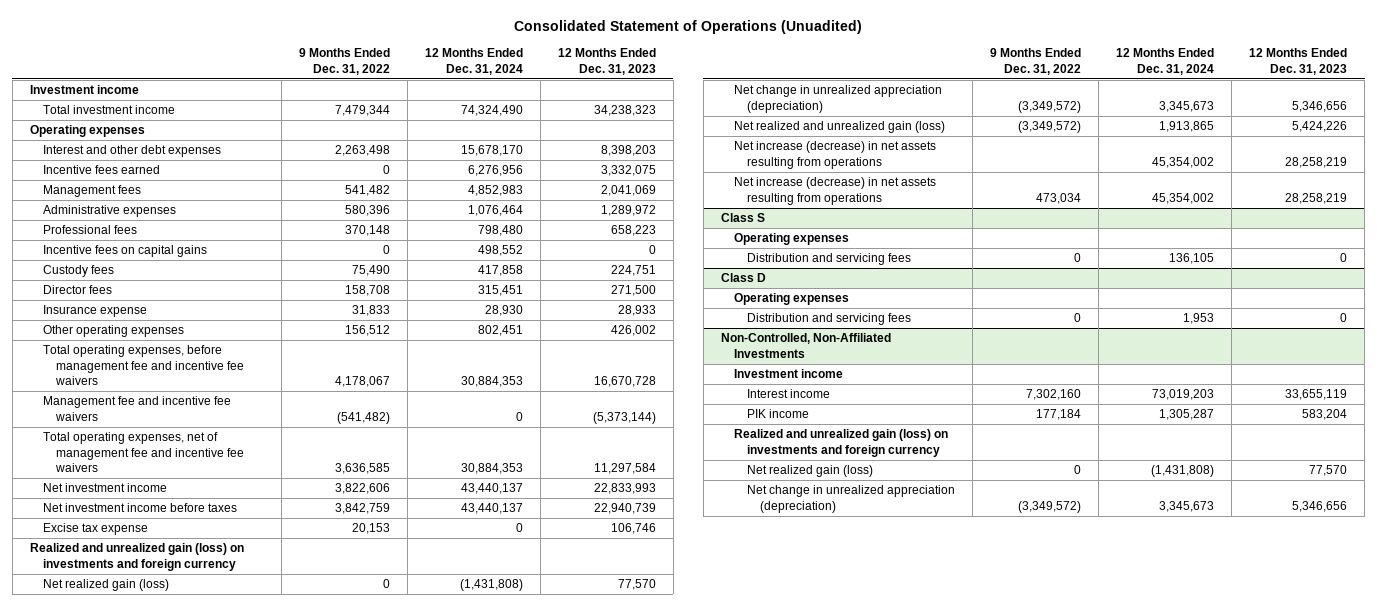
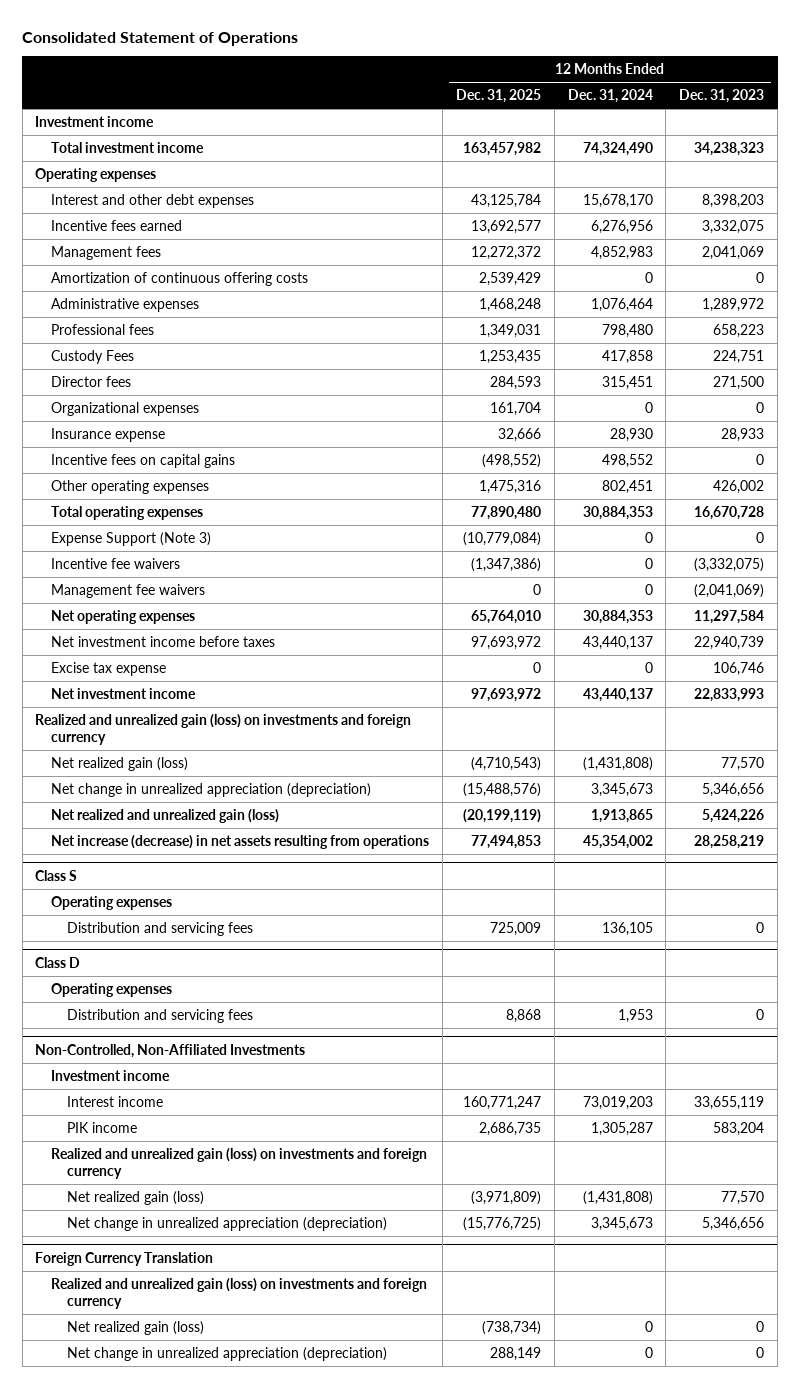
- Consolidated Statement of Operations (Unuadited)
+ Consolidated Statement of Operations
- | 9 Months Ended Dec. 31, 2022 | 12 Months Ended Dec. 31, 2024 | 12 Months Ended Dec. 31, 2023
+ | 12 Months Ended Dec. 31, 2025 | 12 Months Ended Dec. 31, 2024 | 12 Months Ended Dec. 31, 2023
+ Amortization of continuous offering costs | 2,539,429 | 0 | 0
- Custody fees | 75,490 | 417,858 | 224,751
+ Custody Fees | 1,253,435 | 417,858 | 224,751
+ Organizational expenses | 161,704 | 0 | 0
moved down: Incentive fees on capital gains | (498,552) | 498,552 | 0
- Total operating expenses, before management fee and incentive fee waivers | 4,178,067 | 30,884,353 | 16,670,728
- Management fee and incentive fee waivers | (541,482) | 0 | (5,373,144)
- Total operating expenses, net of management fee and incentive fee waivers | 3,636,585 | 30,884,353 | 11,297,584
+ Total operating expenses | 77,890,480 | 30,884,353 | 16,670,728
+ Expense Support (Note 3) | (10,779,084) | 0 | 0
+ Incentive fee waivers | (1,347,386) | 0 | (3,332,075)
+ Management fee waivers | 0 | 0 | (2,041,069)
+ Net operating expenses | 65,764,010 | 30,884,353 | 11,297,584
moved down: Net investment income | 97,693,972 | 43,440,137 | 22,833,993
- Net increase (decrease) in net assets resulting from operations | 473,034 | 45,354,002 | 28,258,219
+ Foreign Currency Translation
+ Realized and unrealized gain (loss) on investments and foreign currency
+ Net realized gain (loss) | (738,734) | 0 | 0
+ Net change in unrealized appreciation (depreciation) | 288,149 | 0 | 0

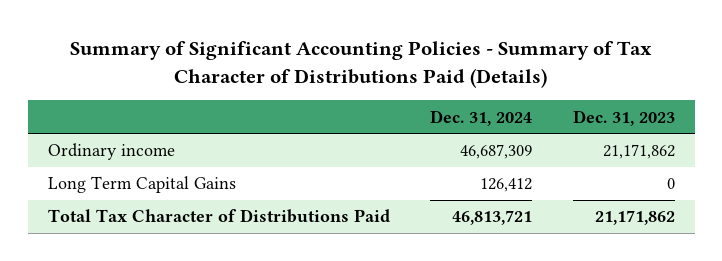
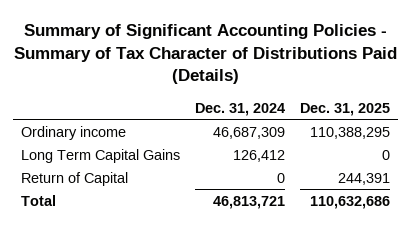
- | Dec. 31, 2024 | Dec. 31, 2023
+ | Dec. 31, 2024 | Dec. 31, 2025
- Total Tax Character of Distributions Paid | 46,813,721 | 21,171,862
+ Return of Capital | 0 | 244,391
+ Total | 46,813,721 | 110,632,686

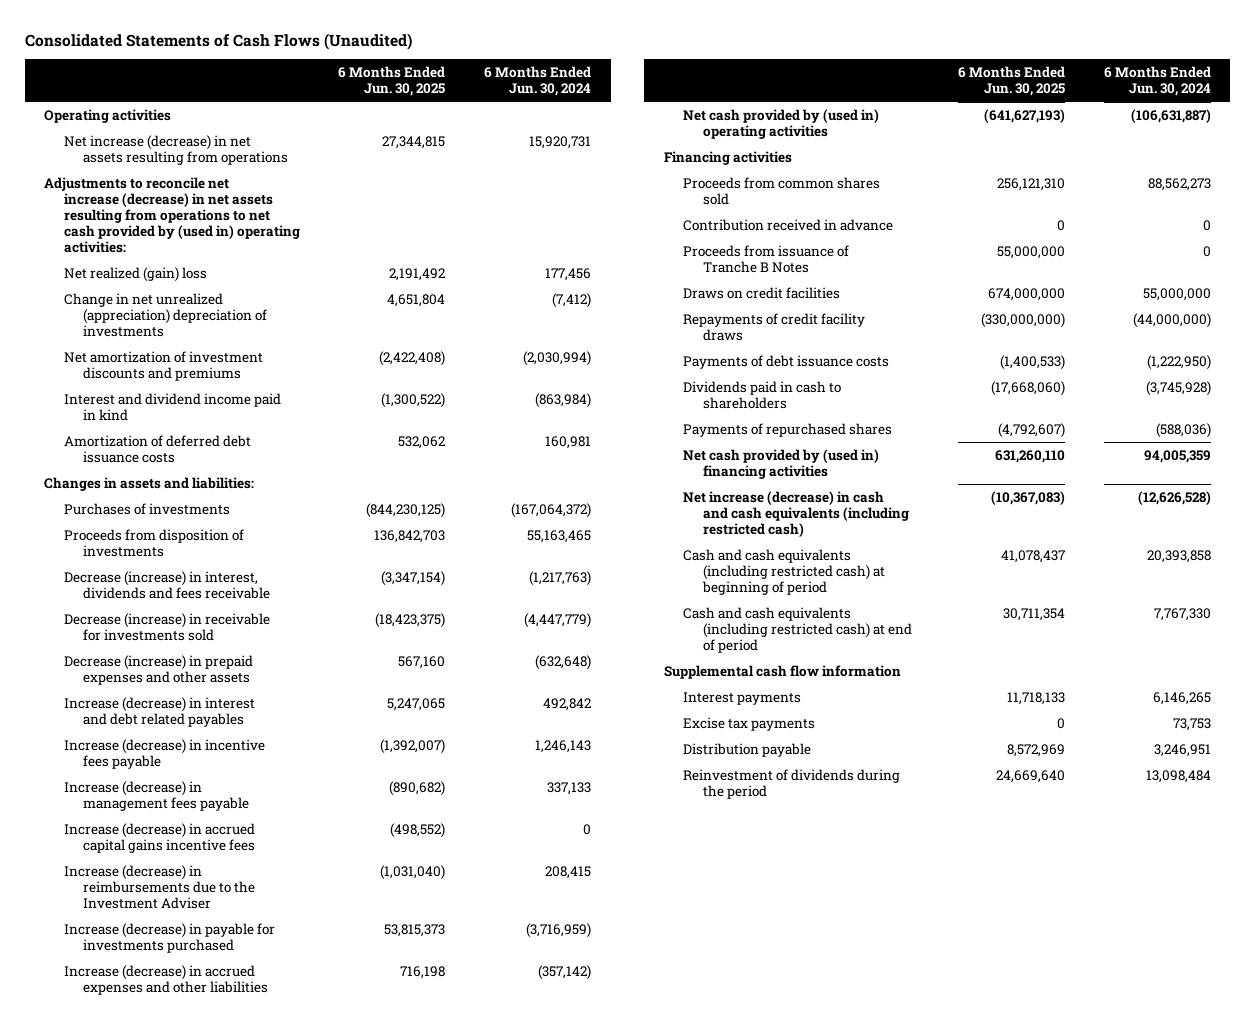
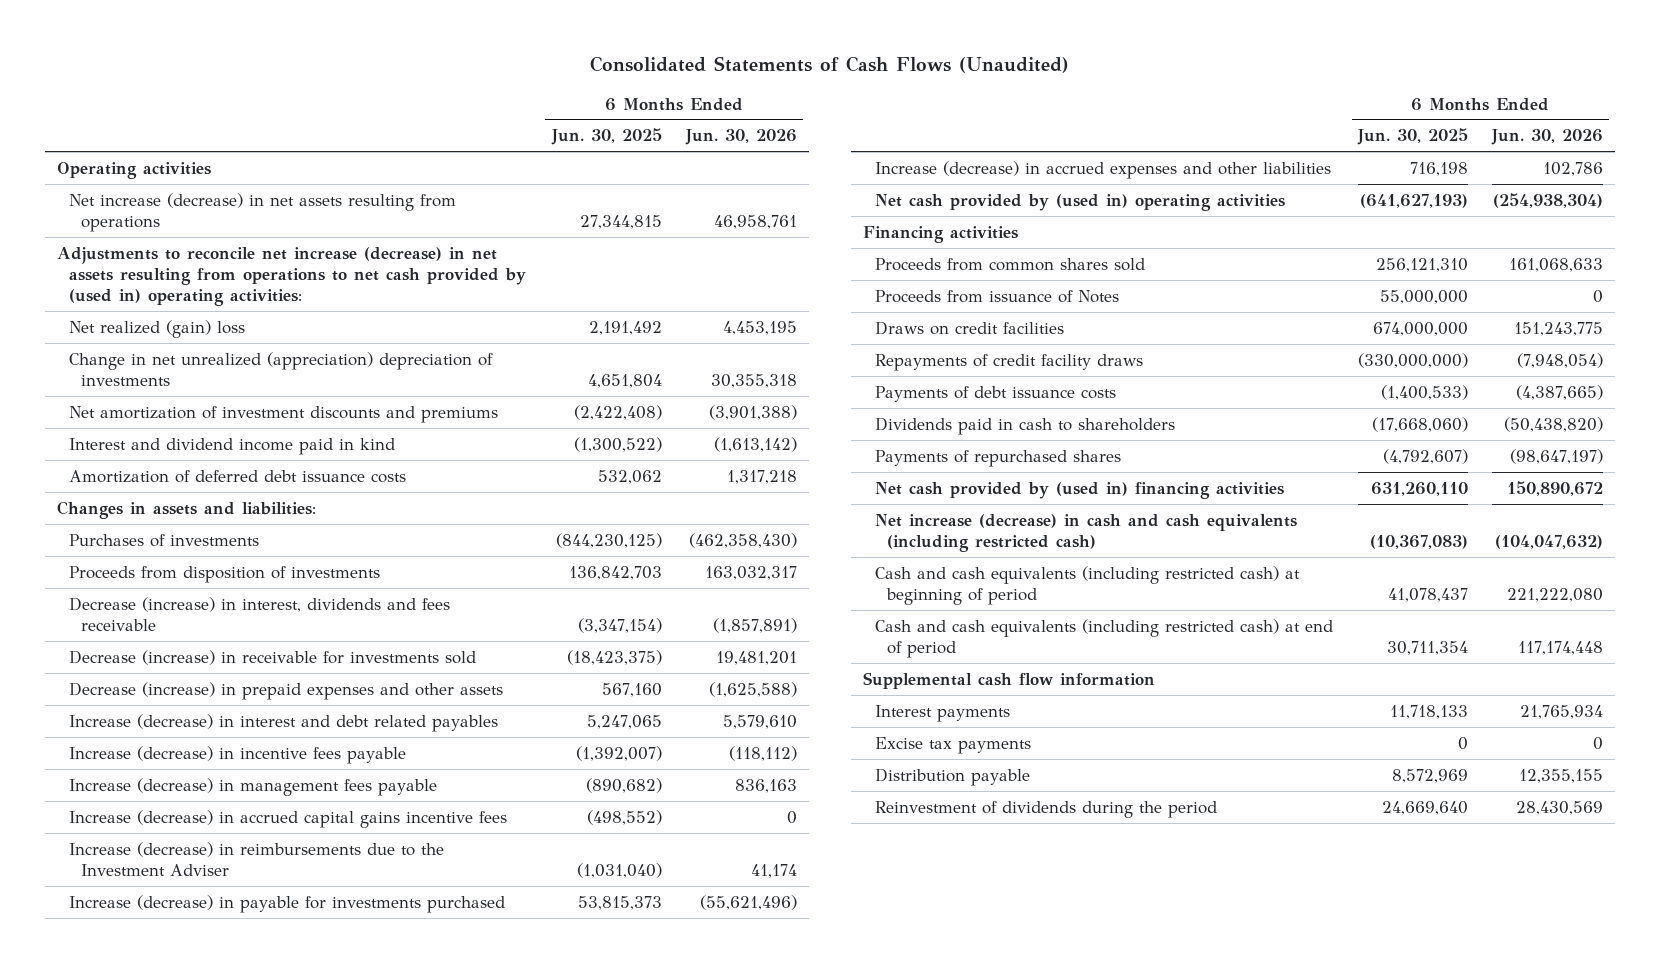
- | 6 Months Ended Jun. 30, 2025 | 6 Months Ended Jun. 30, 2024
+ | 6 Months Ended Jun. 30, 2025 | 6 Months Ended Jun. 30, 2026
- Contribution received in advance | 0 | 0
- Proceeds from issuance of Tranche B Notes | 55,000,000 | 0
+ Proceeds from issuance of Notes | 55,000,000 | 0

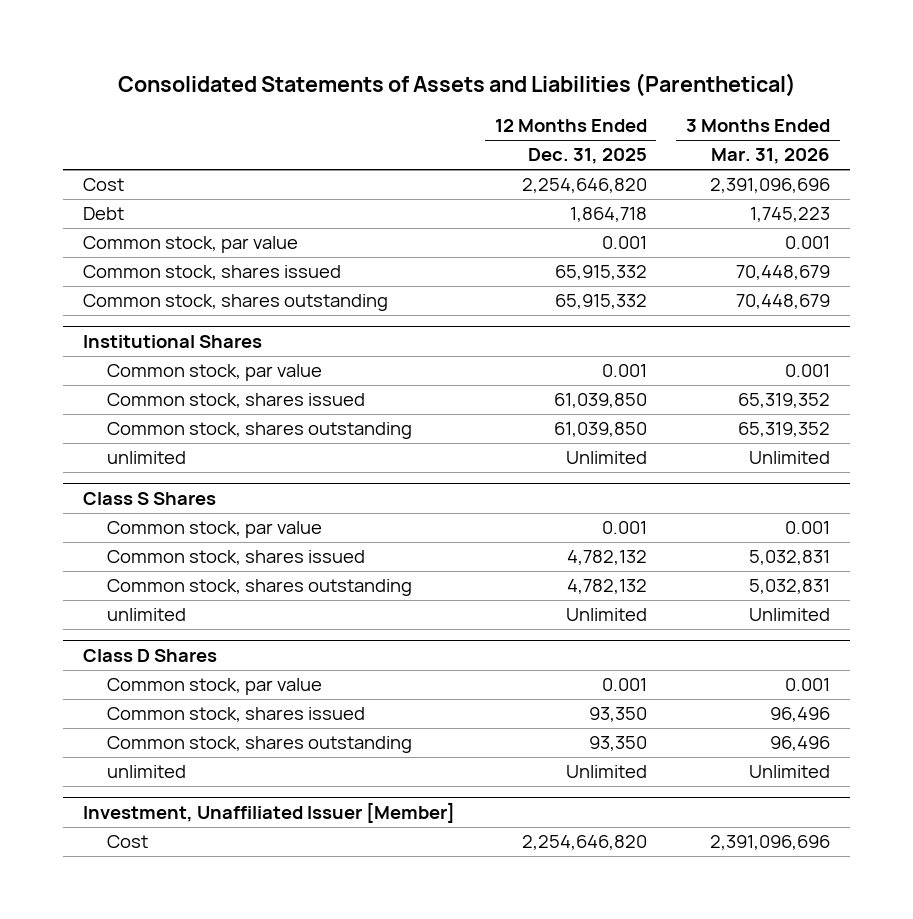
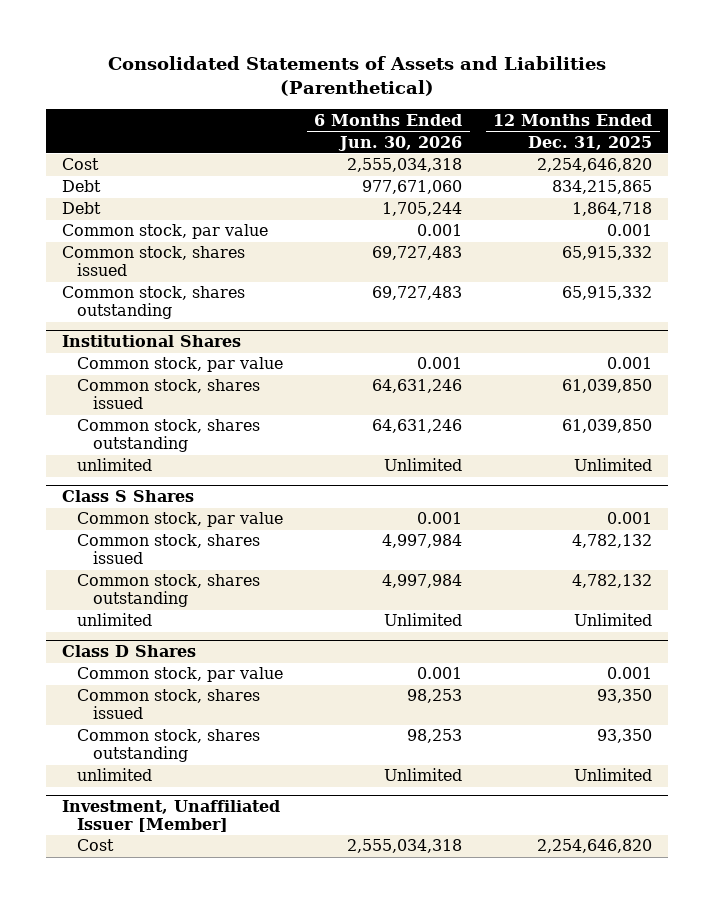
- | 12 Months Ended Dec. 31, 2025 | 3 Months Ended Mar. 31, 2026
+ | 6 Months Ended Jun. 30, 2026 | 12 Months Ended Dec. 31, 2025
+ Debt | 977,671,060 | 834,215,865

